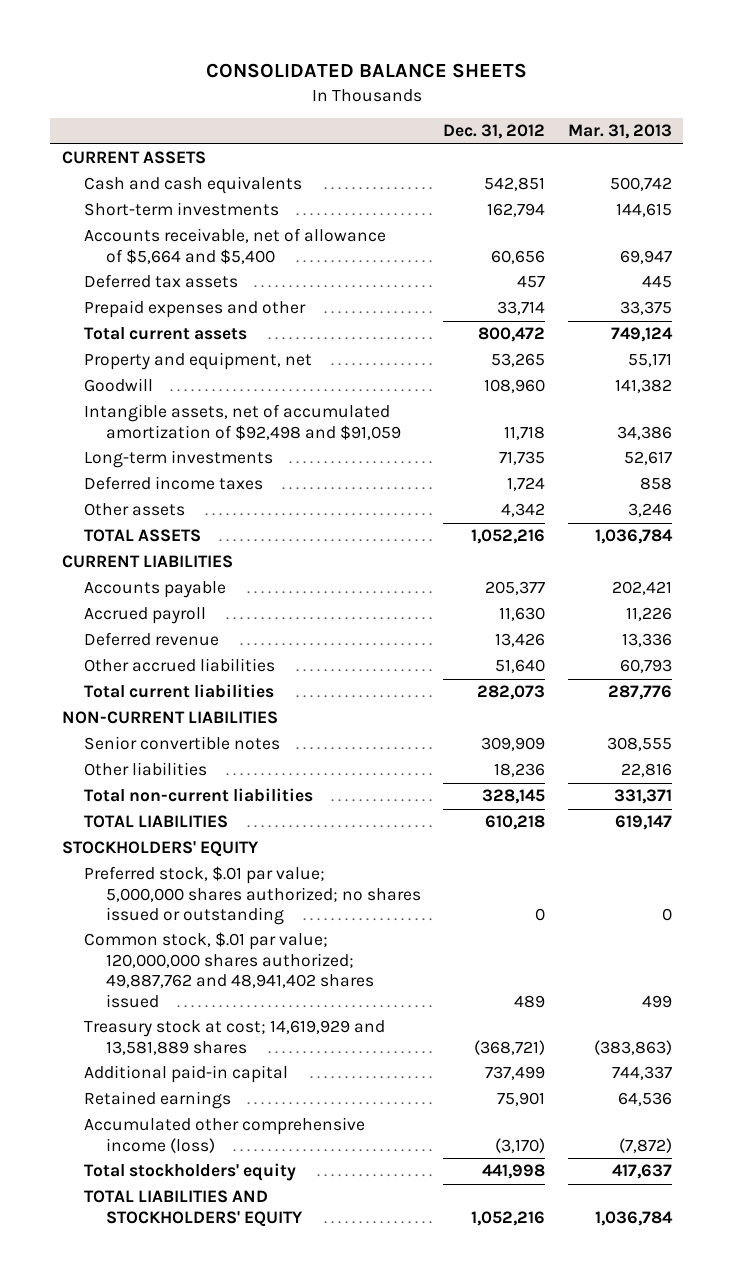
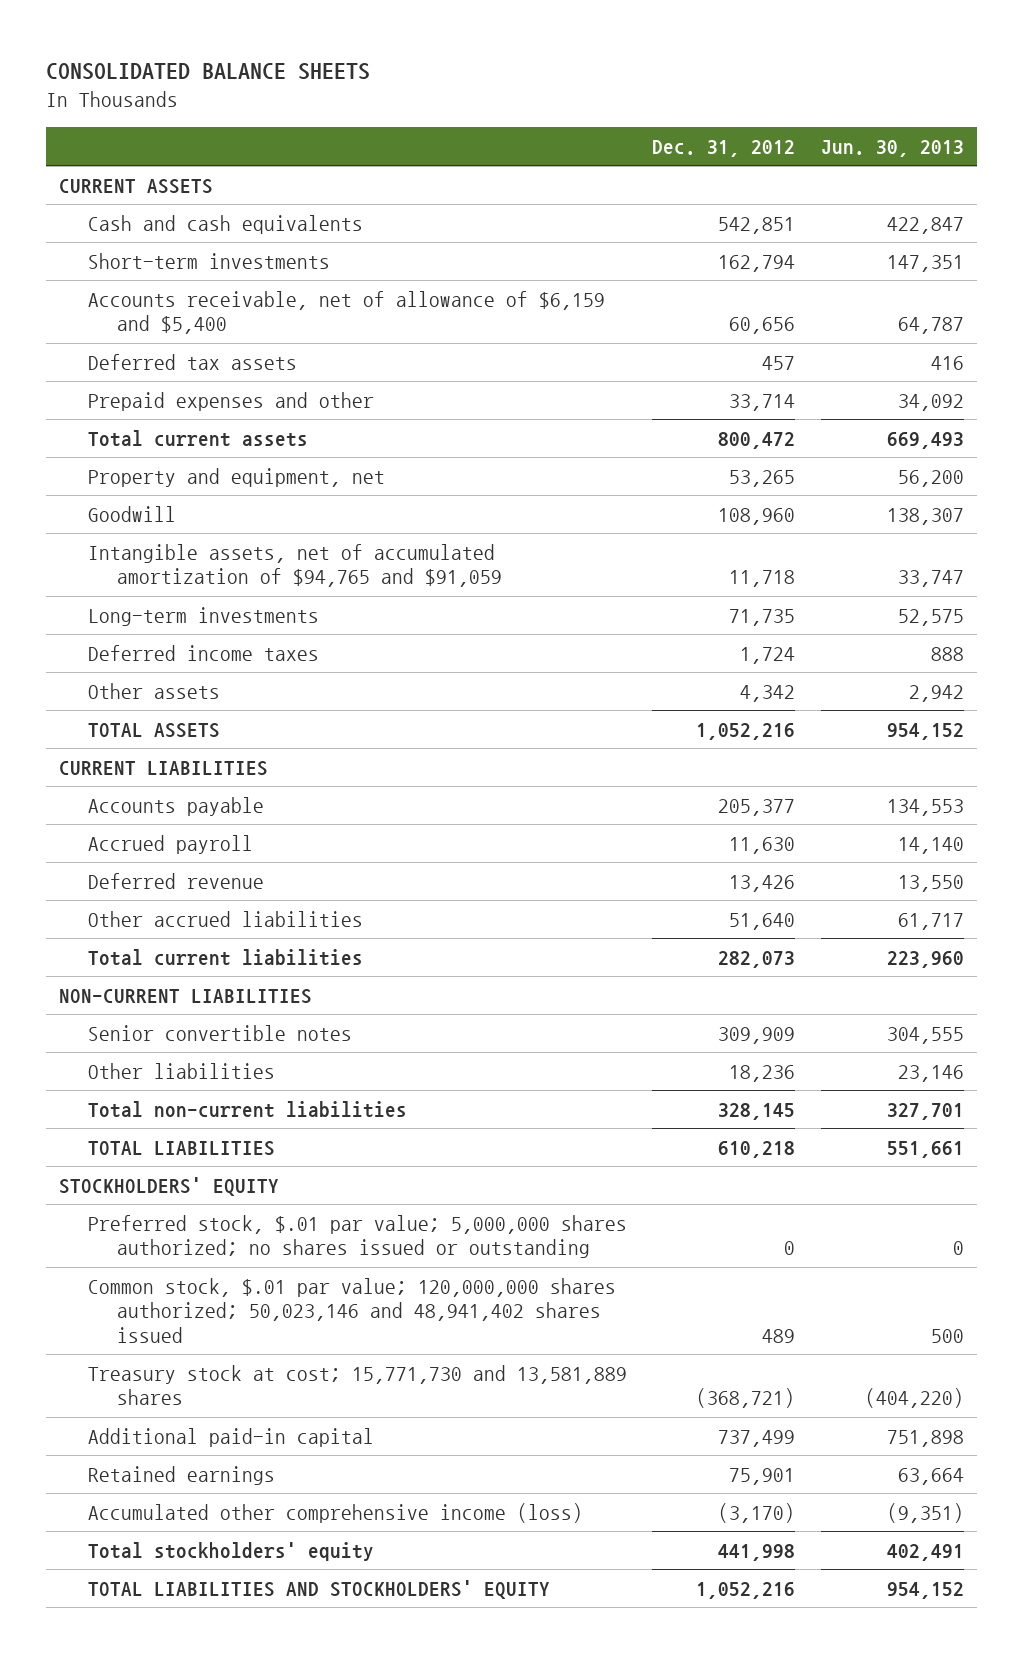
- | Dec. 31, 2012 | Mar. 31, 2013
+ | Dec. 31, 2012 | Jun. 30, 2013
- Accounts receivable, net of allowance of $5,664 and $5,400 | 60,656 | 69,947
+ Accounts receivable, net of allowance of $6,159 and $5,400 | 60,656 | 64,787
- Intangible assets, net of accumulated amortization of $92,498 and $91,059 | 11,718 | 34,386
+ Intangible assets, net of accumulated amortization of $94,765 and $91,059 | 11,718 | 33,747
- Common stock, $.01 par value; 120,000,000 shares authorized; 49,887,762 and 48,941,402 shares issued | 489 | 499
- Treasury stock at cost; 14,619,929 and 13,581,889 shares | (368,721) | (383,863)
+ Common stock, $.01 par value; 120,000,000 shares authorized; 50,023,146 and 48,941,402 shares issued | 489 | 500
+ Treasury stock at cost; 15,771,730 and 13,581,889 shares | (368,721) | (404,220)

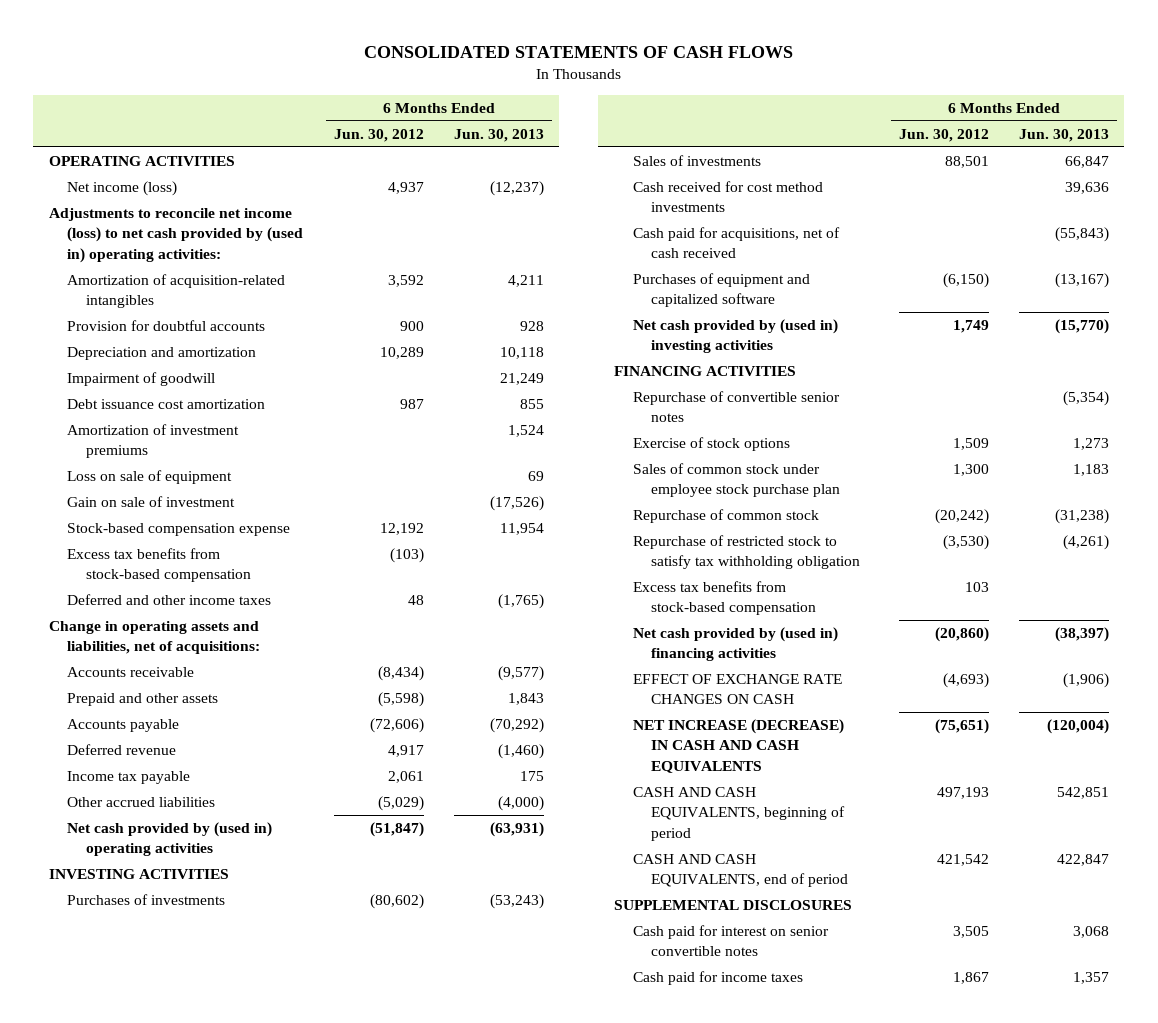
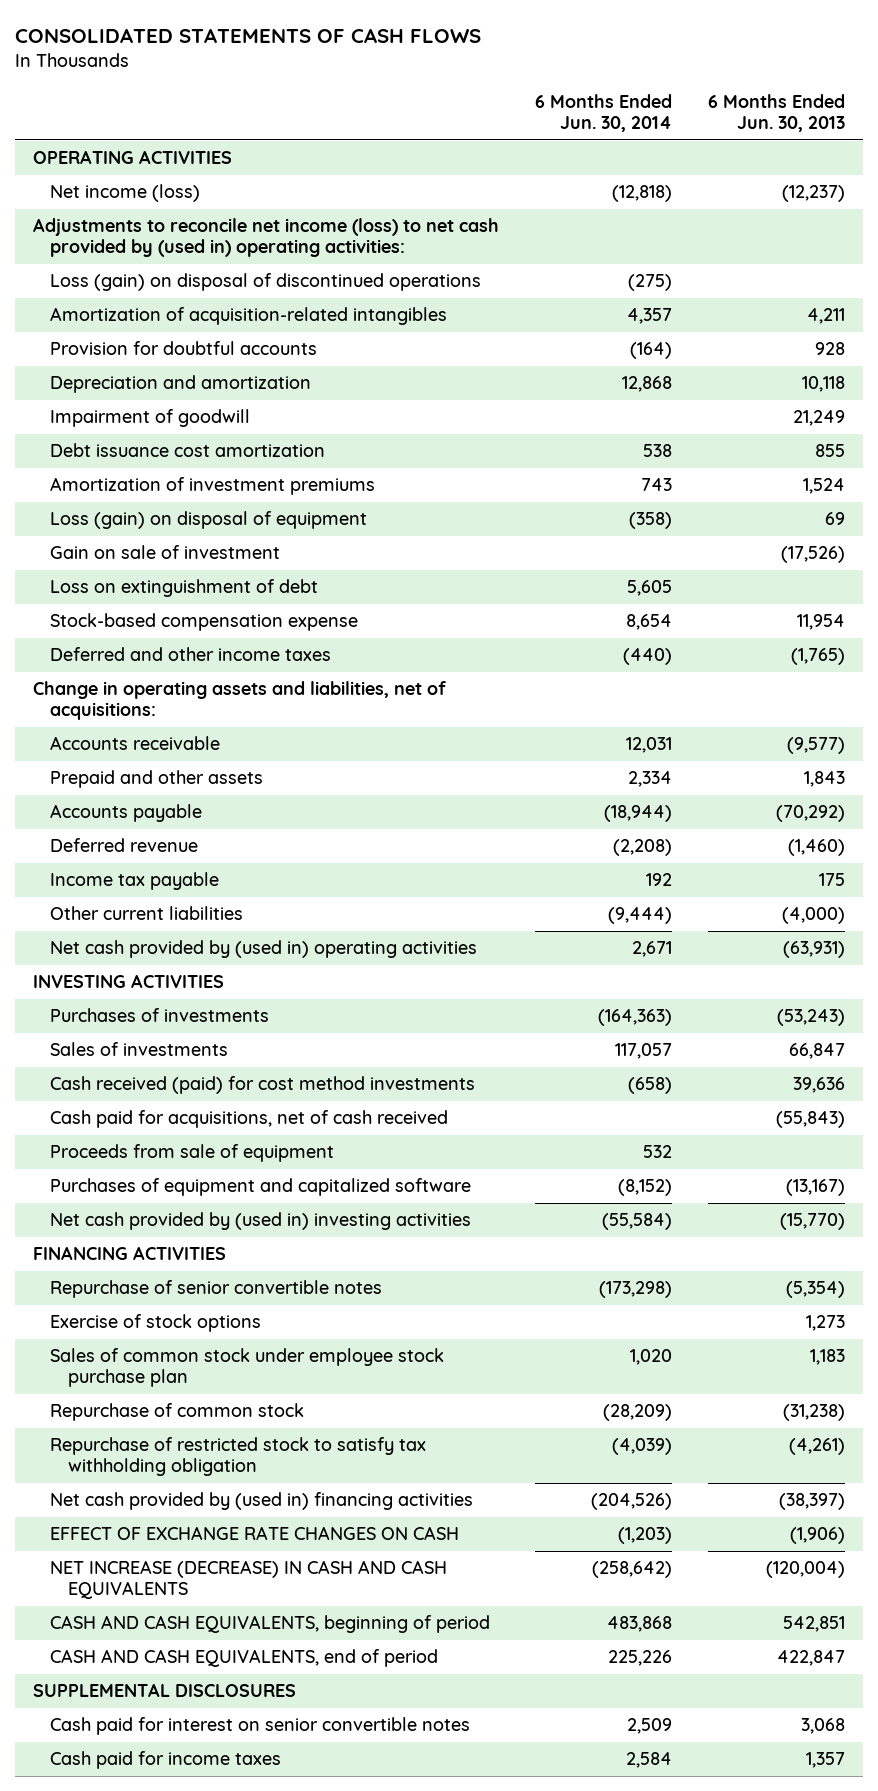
- | 6 Months Ended Jun. 30, 2012 | 6 Months Ended Jun. 30, 2013
+ | 6 Months Ended Jun. 30, 2014 | 6 Months Ended Jun. 30, 2013
+ Loss (gain) on disposal of discontinued operations | (275) |
- Loss on sale of equipment | | 69
+ Loss (gain) on disposal of equipment | (358) | 69
+ Loss on extinguishment of debt | 5,605 |
- Excess tax benefits from stock-based compensation | (103) |
- Other accrued liabilities | (5,029) | (4,000)
+ Other current liabilities | (9,444) | (4,000)
- Cash received for cost method investments | | 39,636
+ Cash received (paid) for cost method investments | (658) | 39,636
+ Proceeds from sale of equipment | 532 |
- Repurchase of convertible senior notes | | (5,354)
+ Repurchase of senior convertible notes | (173,298) | (5,354)
- Excess tax benefits from stock-based compensation | 103 |

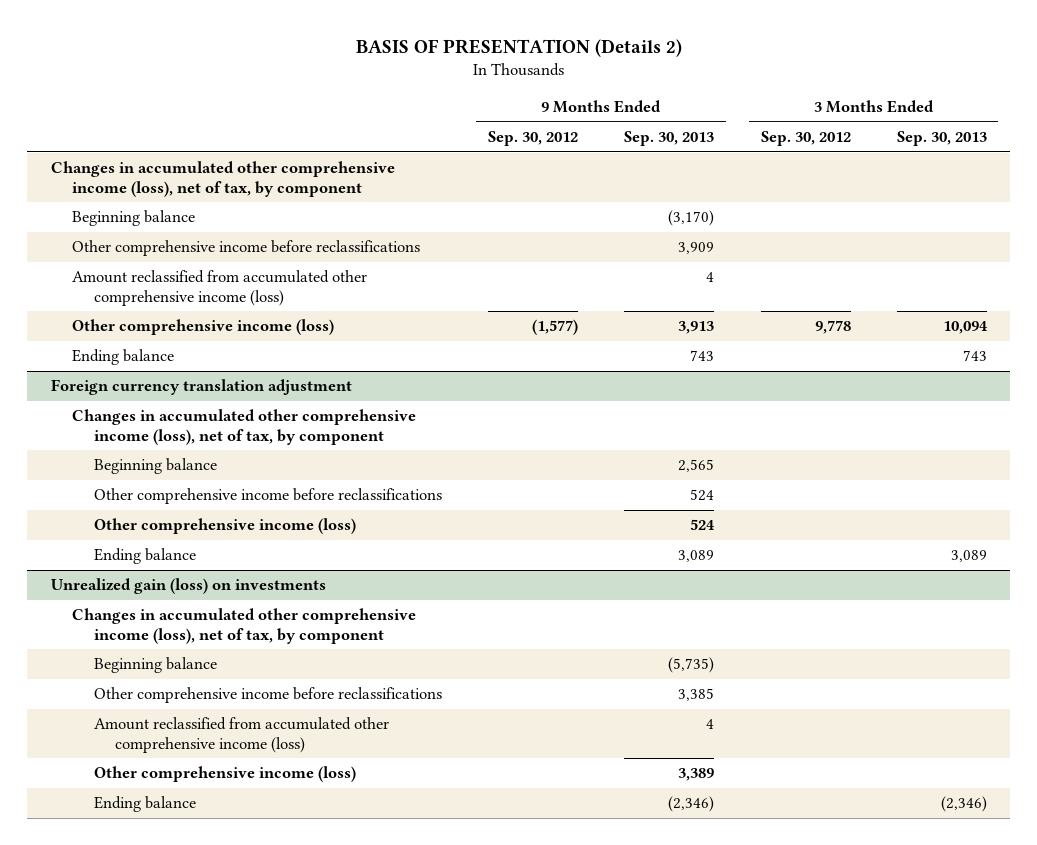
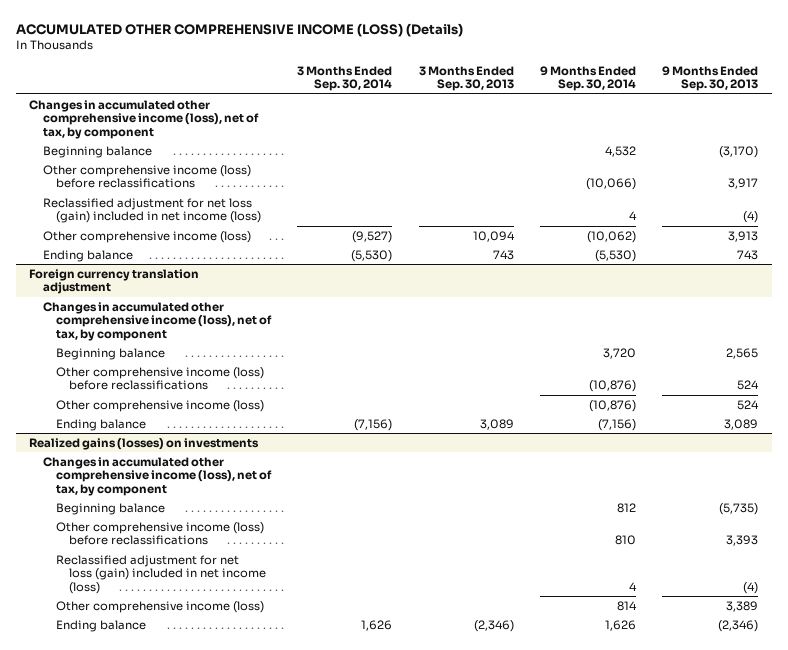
- BASIS OF PRESENTATION (Details 2)
+ ACCUMULATED OTHER COMPREHENSIVE INCOME (LOSS) (Details)
- | 9 Months Ended Sep. 30, 2012 | 9 Months Ended Sep. 30, 2013 | 3 Months Ended Sep. 30, 2012 | 3 Months Ended Sep. 30, 2013
+ | 3 Months Ended Sep. 30, 2014 | 3 Months Ended Sep. 30, 2013 | 9 Months Ended Sep. 30, 2014 | 9 Months Ended Sep. 30, 2013
- Other comprehensive income before reclassifications | | 3,909 | |
- Amount reclassified from accumulated other comprehensive income (loss) | | 4 | |
+ Other comprehensive income (loss) before reclassifications | | | (10,066) | 3,917
+ Reclassified adjustment for net loss (gain) included in net income (loss) | | | 4 | (4)
@ Foreign currency translation adjustment
- Other comprehensive income before reclassifications | | 524 | |
+ Other comprehensive income (loss) before reclassifications | | | (10,876) | 524
- Unrealized gain (loss) on investments
+ Realized gains (losses) on investments
- Other comprehensive income before reclassifications | | 3,385 | |
- Amount reclassified from accumulated other comprehensive income (loss) | | 4 | |
+ Other comprehensive income (loss) before reclassifications | | | 810 | 3,393
+ Reclassified adjustment for net loss (gain) included in net income (loss) | | | 4 | (4)

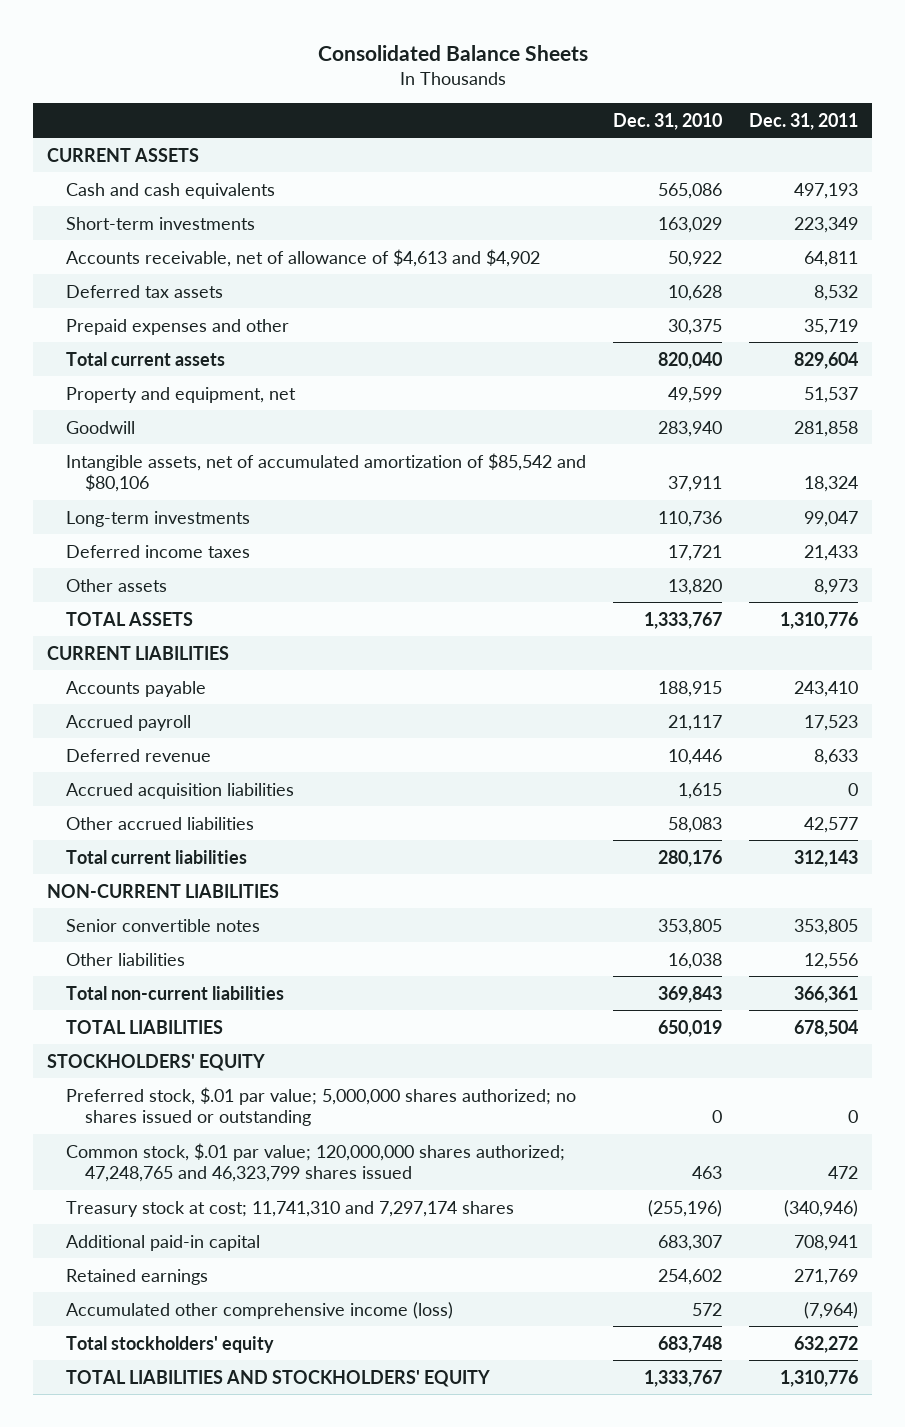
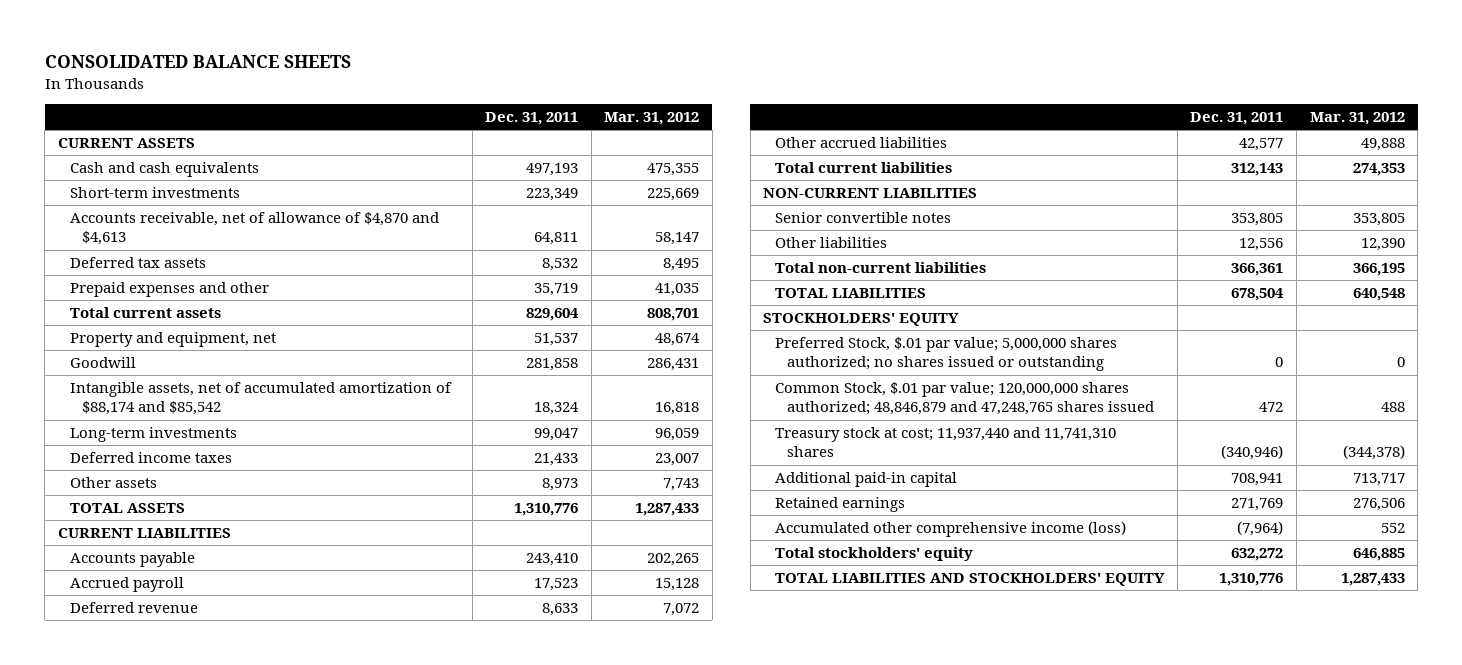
- Consolidated Balance Sheets
+ CONSOLIDATED BALANCE SHEETS
- | Dec. 31, 2010 | Dec. 31, 2011
+ | Dec. 31, 2011 | Mar. 31, 2012
- Accounts receivable, net of allowance of $4,613 and $4,902 | 50,922 | 64,811
+ Accounts receivable, net of allowance of $4,870 and $4,613 | 64,811 | 58,147
- Intangible assets, net of accumulated amortization of $85,542 and $80,106 | 37,911 | 18,324
+ Intangible assets, net of accumulated amortization of $88,174 and $85,542 | 18,324 | 16,818
- Accrued acquisition liabilities | 1,615 | 0
- Preferred stock, $.01 par value; 5,000,000 shares authorized; no shares issued or outstanding | 0 | 0
- Common stock, $.01 par value; 120,000,000 shares authorized; 47,248,765 and 46,323,799 shares issued | 463 | 472
- Treasury stock at cost; 11,741,310 and 7,297,174 shares | (255,196) | (340,946)
+ Preferred Stock, $.01 par value; 5,000,000 shares authorized; no shares issued or outstanding | 0 | 0
+ Common Stock, $.01 par value; 120,000,000 shares authorized; 48,846,879 and 47,248,765 shares issued | 472 | 488
+ Treasury stock at cost; 11,937,440 and 11,741,310 shares | (340,946) | (344,378)

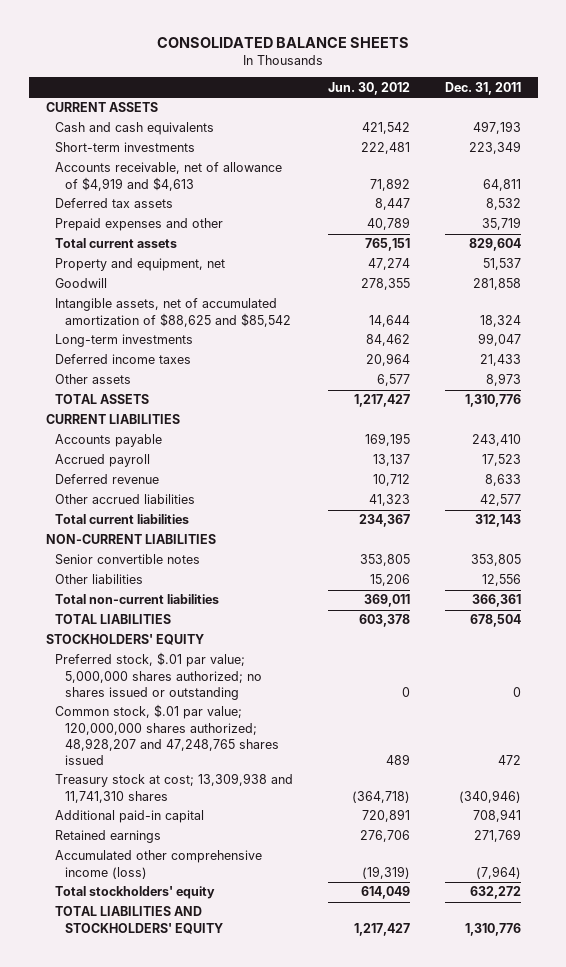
- | Dec. 31, 2011 | Mar. 31, 2012
+ | Jun. 30, 2012 | Dec. 31, 2011
- Accounts receivable, net of allowance of $4,870 and $4,613 | 64,811 | 58,147
+ Accounts receivable, net of allowance of $4,919 and $4,613 | 71,892 | 64,811
- Intangible assets, net of accumulated amortization of $88,174 and $85,542 | 18,324 | 16,818
+ Intangible assets, net of accumulated amortization of $88,625 and $85,542 | 14,644 | 18,324
- Preferred Stock, $.01 par value; 5,000,000 shares authorized; no shares issued or outstanding | 0 | 0
- Common Stock, $.01 par value; 120,000,000 shares authorized; 48,846,879 and 47,248,765 shares issued | 472 | 488
- Treasury stock at cost; 11,937,440 and 11,741,310 shares | (340,946) | (344,378)
+ Preferred stock, $.01 par value; 5,000,000 shares authorized; no shares issued or outstanding | 0 | 0
+ Common stock, $.01 par value; 120,000,000 shares authorized; 48,928,207 and 47,248,765 shares issued | 489 | 472
+ Treasury stock at cost; 13,309,938 and 11,741,310 shares | (364,718) | (340,946)

